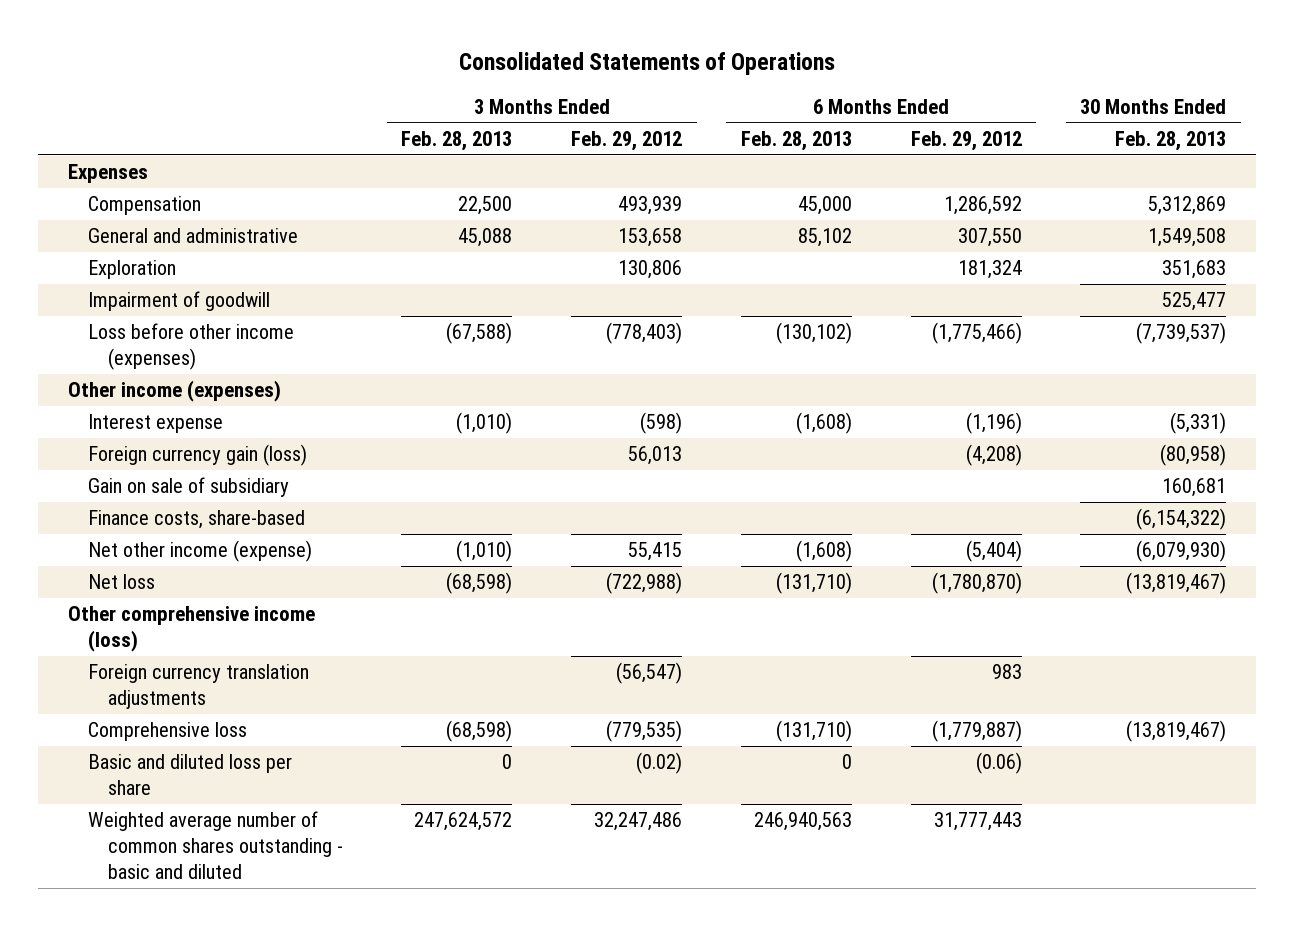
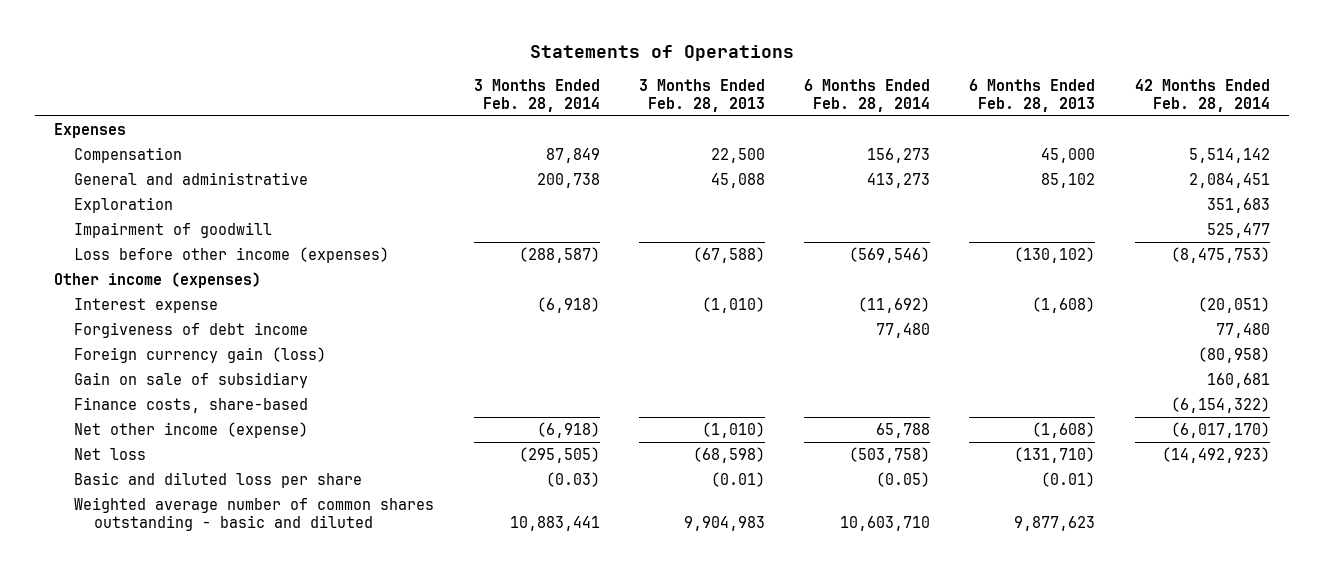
- Consolidated Statements of Operations
+ Statements of Operations
- | 3 Months Ended Feb. 28, 2013 | 3 Months Ended Feb. 29, 2012 | 6 Months Ended Feb. 28, 2013 | 6 Months Ended Feb. 29, 2012 | 30 Months Ended Feb. 28, 2013
+ | 3 Months Ended Feb. 28, 2014 | 3 Months Ended Feb. 28, 2013 | 6 Months Ended Feb. 28, 2014 | 6 Months Ended Feb. 28, 2013 | 42 Months Ended Feb. 28, 2014
+ Forgiveness of debt income | | | 77,480 | | 77,480
- Other comprehensive income (loss)
- Foreign currency translation adjustments | | (56,547) | | 983 |
- Comprehensive loss | (68,598) | (779,535) | (131,710) | (1,779,887) | (13,819,467)
- Basic and diluted loss per share | 0 | (0.02) | 0 | (0.06) |
- Weighted average number of common shares outstanding - basic and diluted | 247,624,572 | 32,247,486 | 246,940,563 | 31,777,443 |
+ Basic and diluted loss per share | (0.03) | (0.01) | (0.05) | (0.01) |
+ Weighted average number of common shares outstanding - basic and diluted | 10,883,441 | 9,904,983 | 10,603,710 | 9,877,623 |

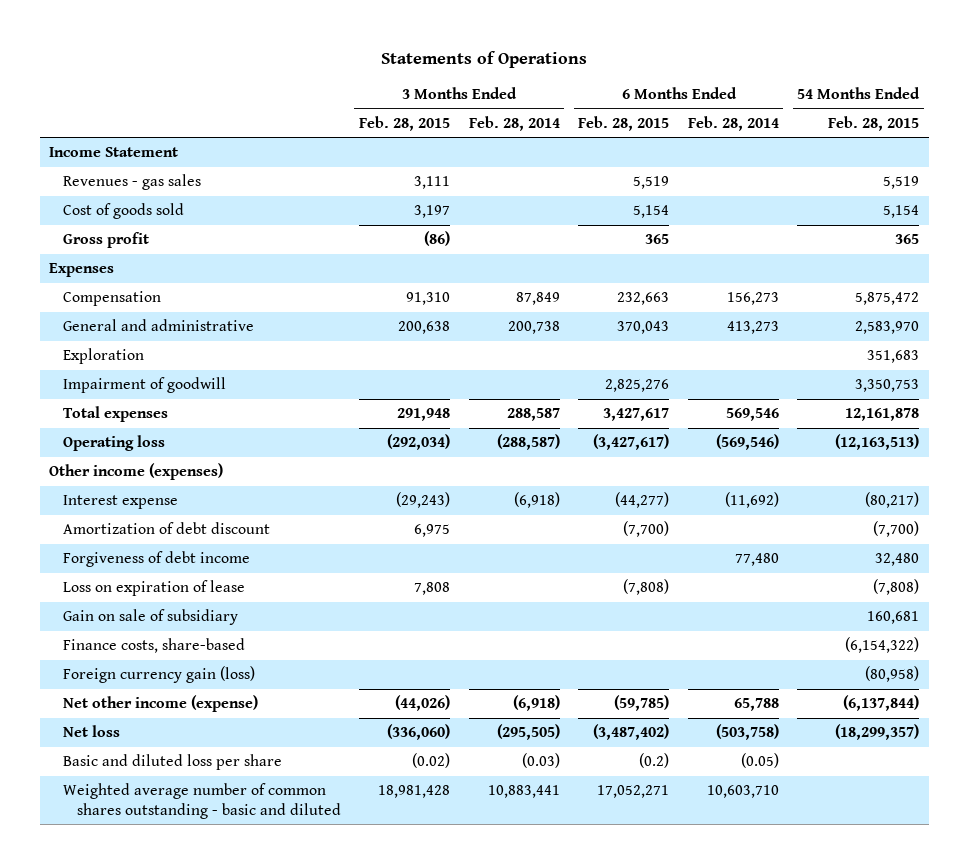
- | 3 Months Ended Feb. 28, 2014 | 3 Months Ended Feb. 28, 2013 | 6 Months Ended Feb. 28, 2014 | 6 Months Ended Feb. 28, 2013 | 42 Months Ended Feb. 28, 2014
+ | 3 Months Ended Feb. 28, 2015 | 3 Months Ended Feb. 28, 2014 | 6 Months Ended Feb. 28, 2015 | 6 Months Ended Feb. 28, 2014 | 54 Months Ended Feb. 28, 2015
+ Income Statement
+ Revenues - gas sales | 3,111 | | 5,519 | | 5,519
+ Cost of goods sold | 3,197 | | 5,154 | | 5,154
+ Gross profit | (86) | | 365 | | 365
- Loss before other income (expenses) | (288,587) | (67,588) | (569,546) | (130,102) | (8,475,753)
+ Total expenses | 291,948 | 288,587 | 3,427,617 | 569,546 | 12,161,878
+ Operating loss | (292,034) | (288,587) | (3,427,617) | (569,546) | (12,163,513)
+ Amortization of debt discount | 6,975 | | (7,700) | | (7,700)
+ Loss on expiration of lease | 7,808 | | (7,808) | | (7,808)
moved down: Foreign currency gain (loss) | | | | | (80,958)

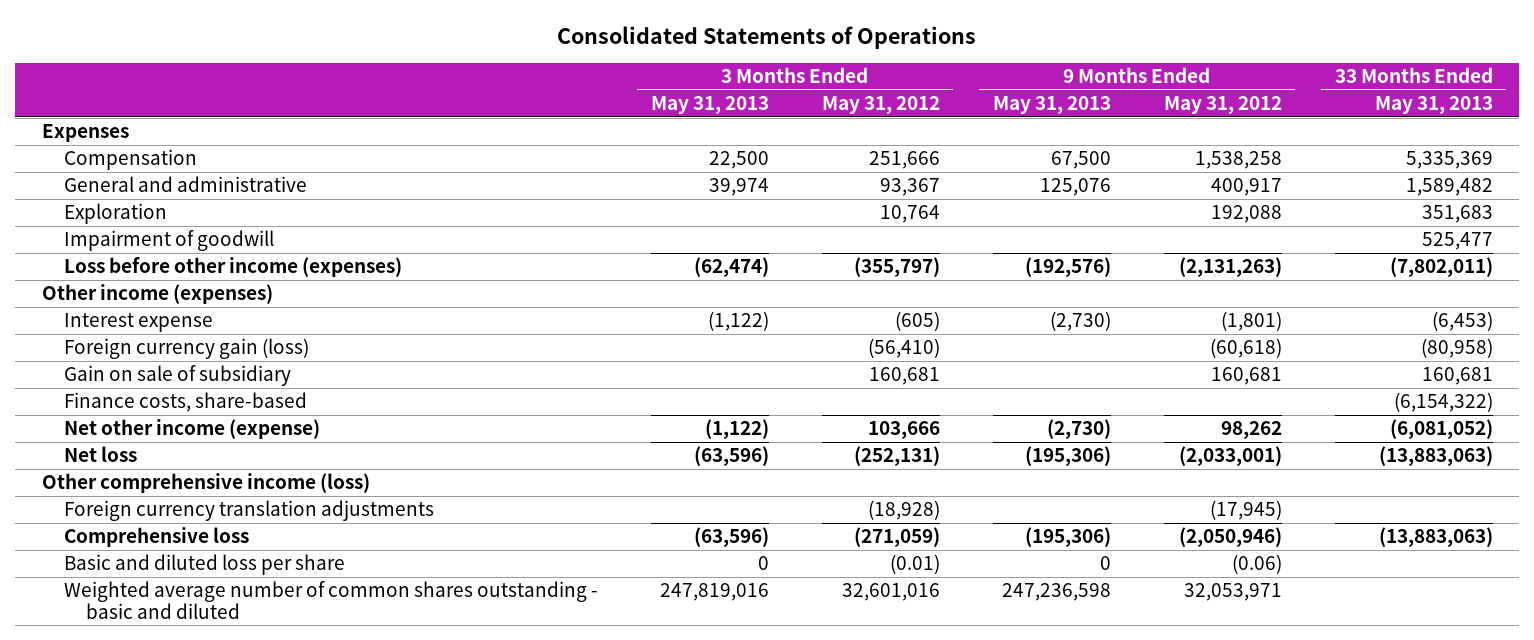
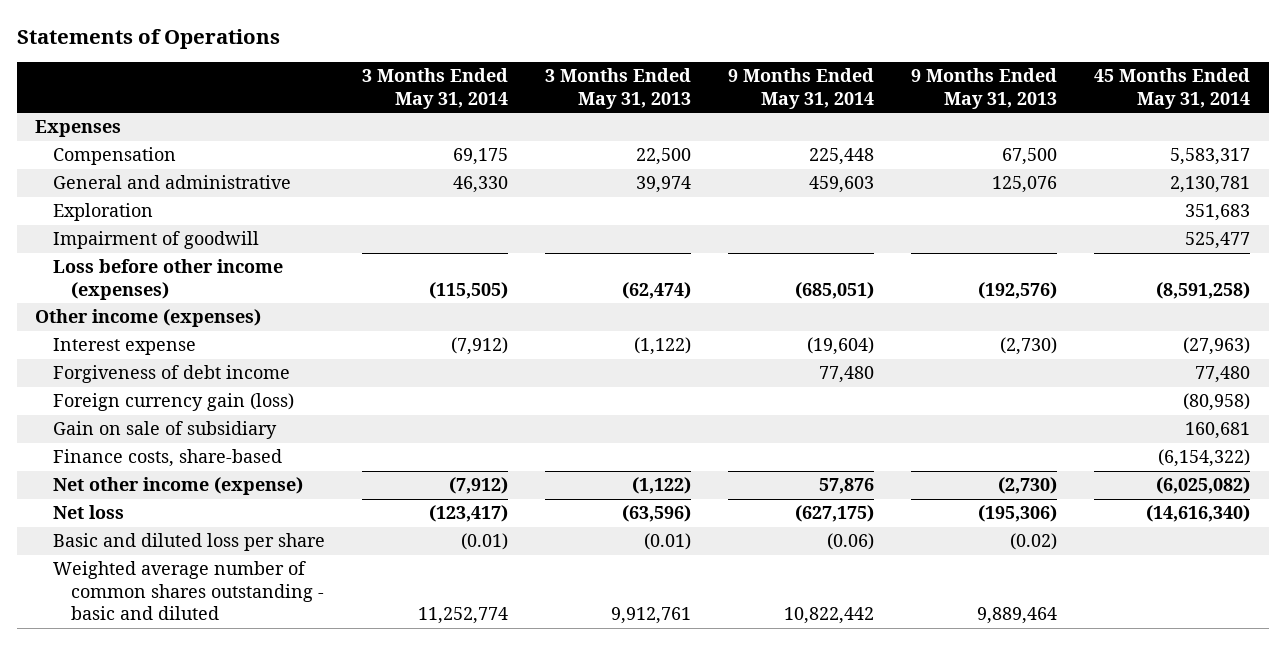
- Consolidated Statements of Operations
+ Statements of Operations
- | 3 Months Ended May 31, 2013 | 3 Months Ended May 31, 2012 | 9 Months Ended May 31, 2013 | 9 Months Ended May 31, 2012 | 33 Months Ended May 31, 2013
+ | 3 Months Ended May 31, 2014 | 3 Months Ended May 31, 2013 | 9 Months Ended May 31, 2014 | 9 Months Ended May 31, 2013 | 45 Months Ended May 31, 2014
+ Forgiveness of debt income | | | 77,480 | | 77,480
- Other comprehensive income (loss)
- Foreign currency translation adjustments | | (18,928) | | (17,945) |
- Comprehensive loss | (63,596) | (271,059) | (195,306) | (2,050,946) | (13,883,063)
- Basic and diluted loss per share | 0 | (0.01) | 0 | (0.06) |
- Weighted average number of common shares outstanding - basic and diluted | 247,819,016 | 32,601,016 | 247,236,598 | 32,053,971 |
+ Basic and diluted loss per share | (0.01) | (0.01) | (0.06) | (0.02) |
+ Weighted average number of common shares outstanding - basic and diluted | 11,252,774 | 9,912,761 | 10,822,442 | 9,889,464 |

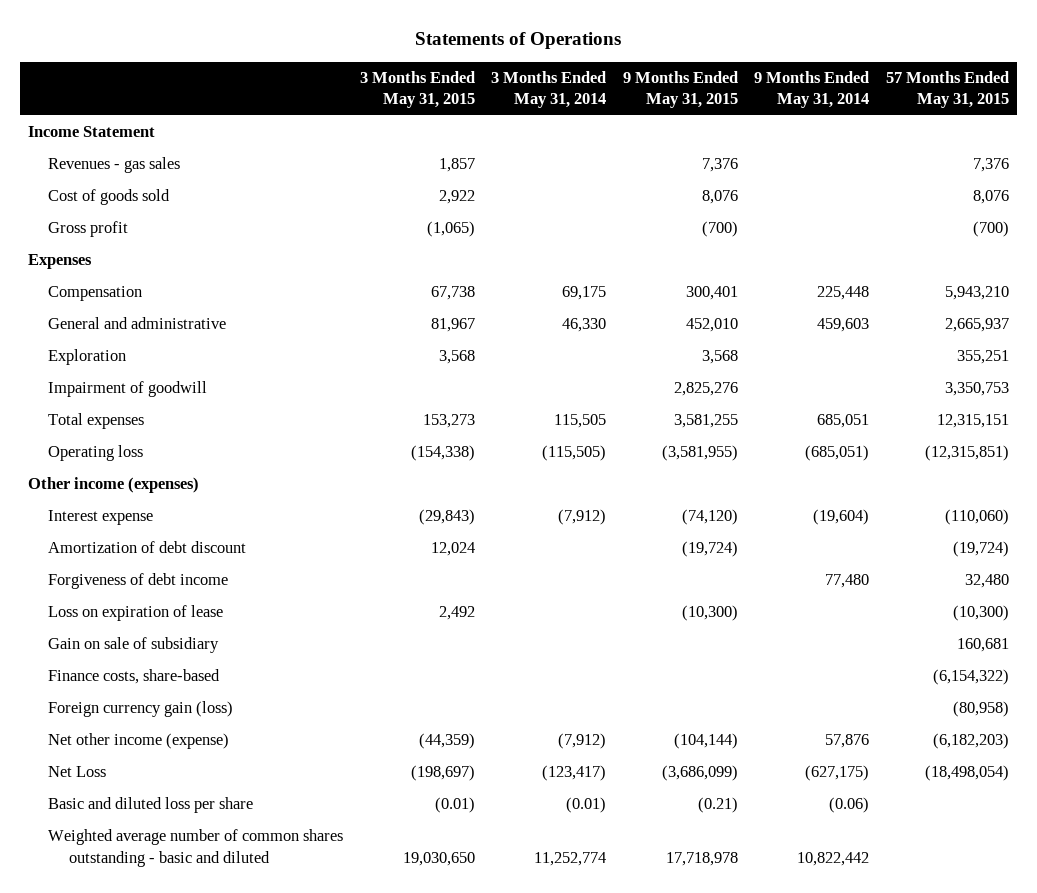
- | 3 Months Ended May 31, 2014 | 3 Months Ended May 31, 2013 | 9 Months Ended May 31, 2014 | 9 Months Ended May 31, 2013 | 45 Months Ended May 31, 2014
+ | 3 Months Ended May 31, 2015 | 3 Months Ended May 31, 2014 | 9 Months Ended May 31, 2015 | 9 Months Ended May 31, 2014 | 57 Months Ended May 31, 2015
+ Income Statement
+ Revenues - gas sales | 1,857 | | 7,376 | | 7,376
+ Cost of goods sold | 2,922 | | 8,076 | | 8,076
+ Gross profit | (1,065) | | (700) | | (700)
- Loss before other income (expenses) | (115,505) | (62,474) | (685,051) | (192,576) | (8,591,258)
+ Total expenses | 153,273 | 115,505 | 3,581,255 | 685,051 | 12,315,151
+ Operating loss | (154,338) | (115,505) | (3,581,955) | (685,051) | (12,315,851)
+ Amortization of debt discount | 12,024 | | (19,724) | | (19,724)
+ Loss on expiration of lease | 2,492 | | (10,300) | | (10,300)
moved down: Foreign currency gain (loss) | | | | | (80,958)
- Net loss | (123,417) | (63,596) | (627,175) | (195,306) | (14,616,340)
+ Net Loss | (198,697) | (123,417) | (3,686,099) | (627,175) | (18,498,054)

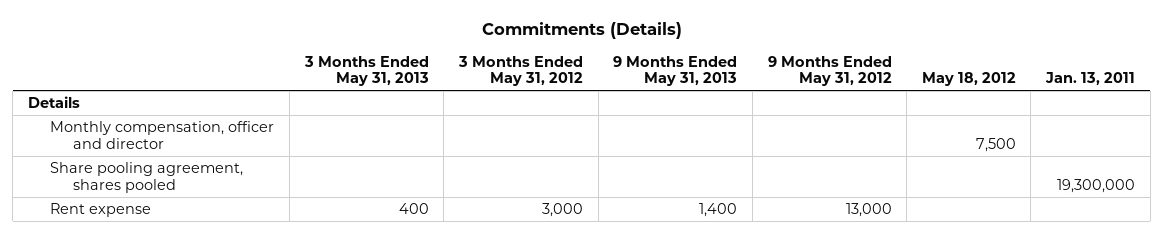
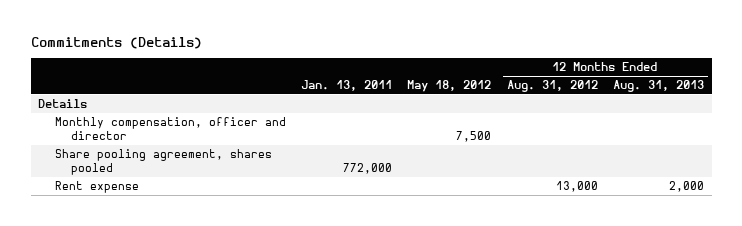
- | 3 Months Ended May 31, 2013 | 3 Months Ended May 31, 2012 | 9 Months Ended May 31, 2013 | 9 Months Ended May 31, 2012 | May 18, 2012 | Jan. 13, 2011
+ | Jan. 13, 2011 | May 18, 2012 | 12 Months Ended Aug. 31, 2012 | 12 Months Ended Aug. 31, 2013
- Share pooling agreement, shares pooled | | | | | | 19,300,000
+ Share pooling agreement, shares pooled | 772,000 | | |

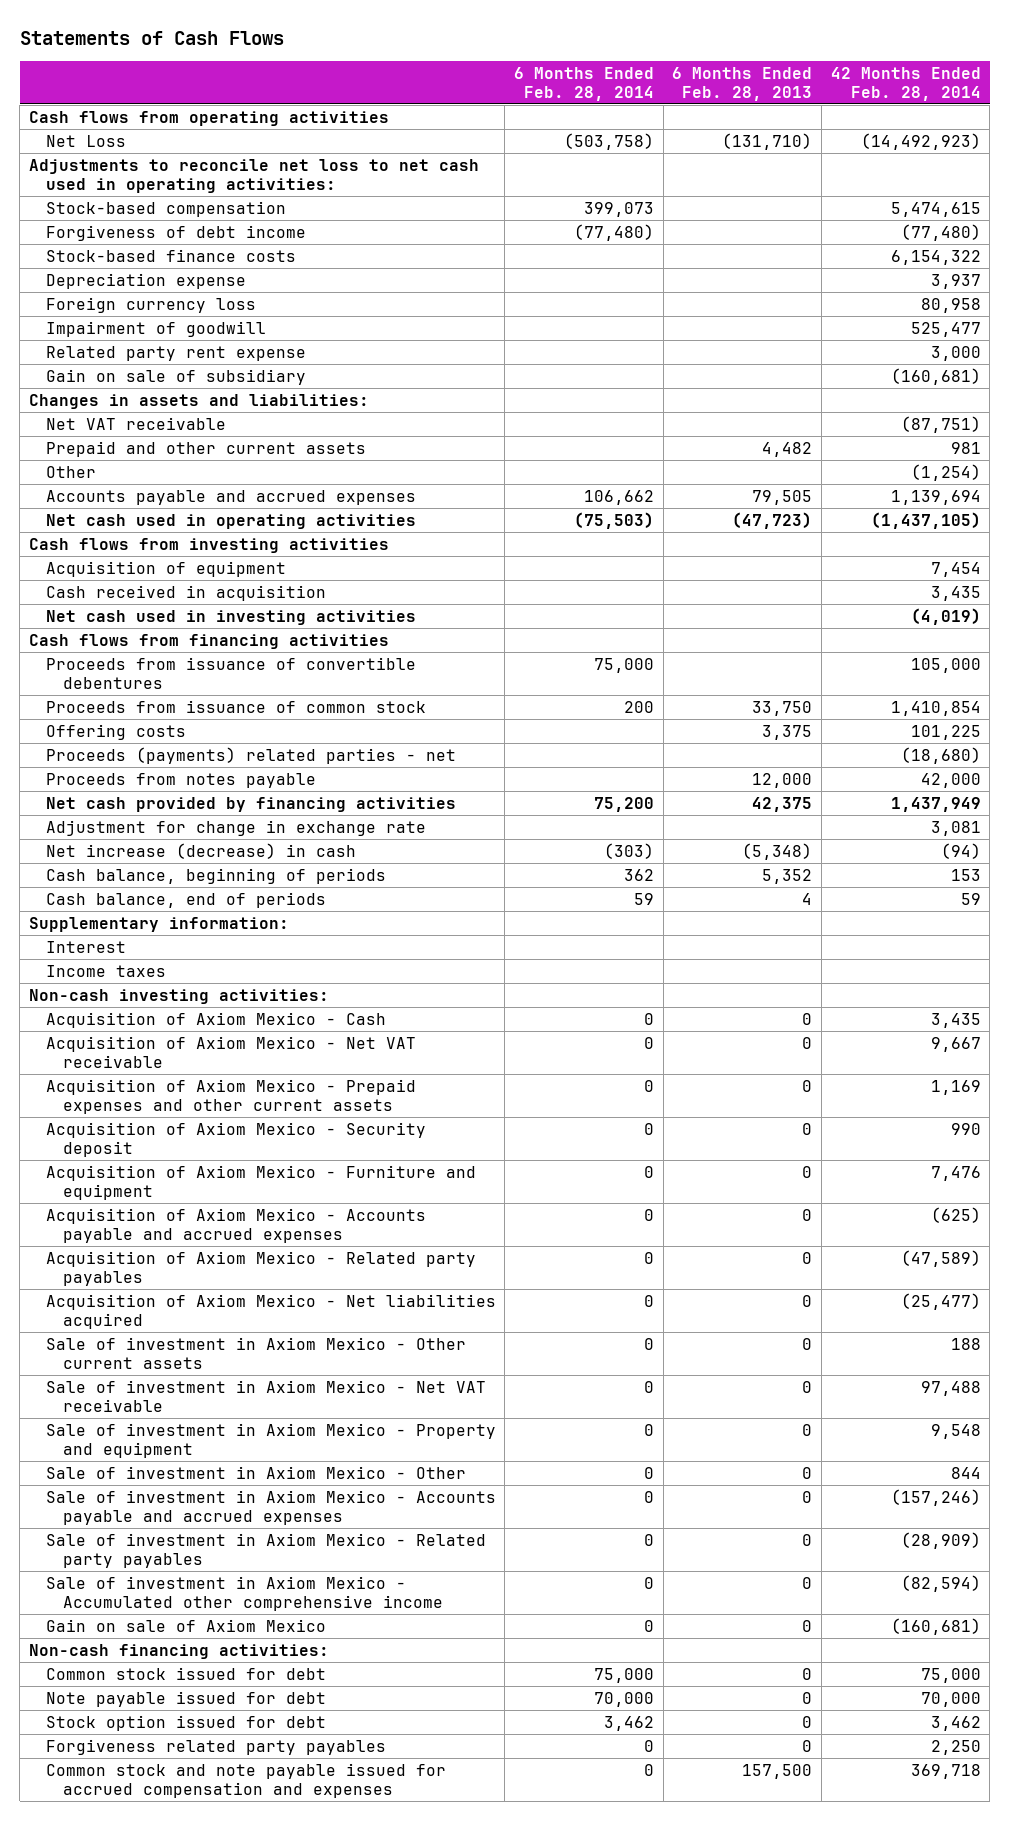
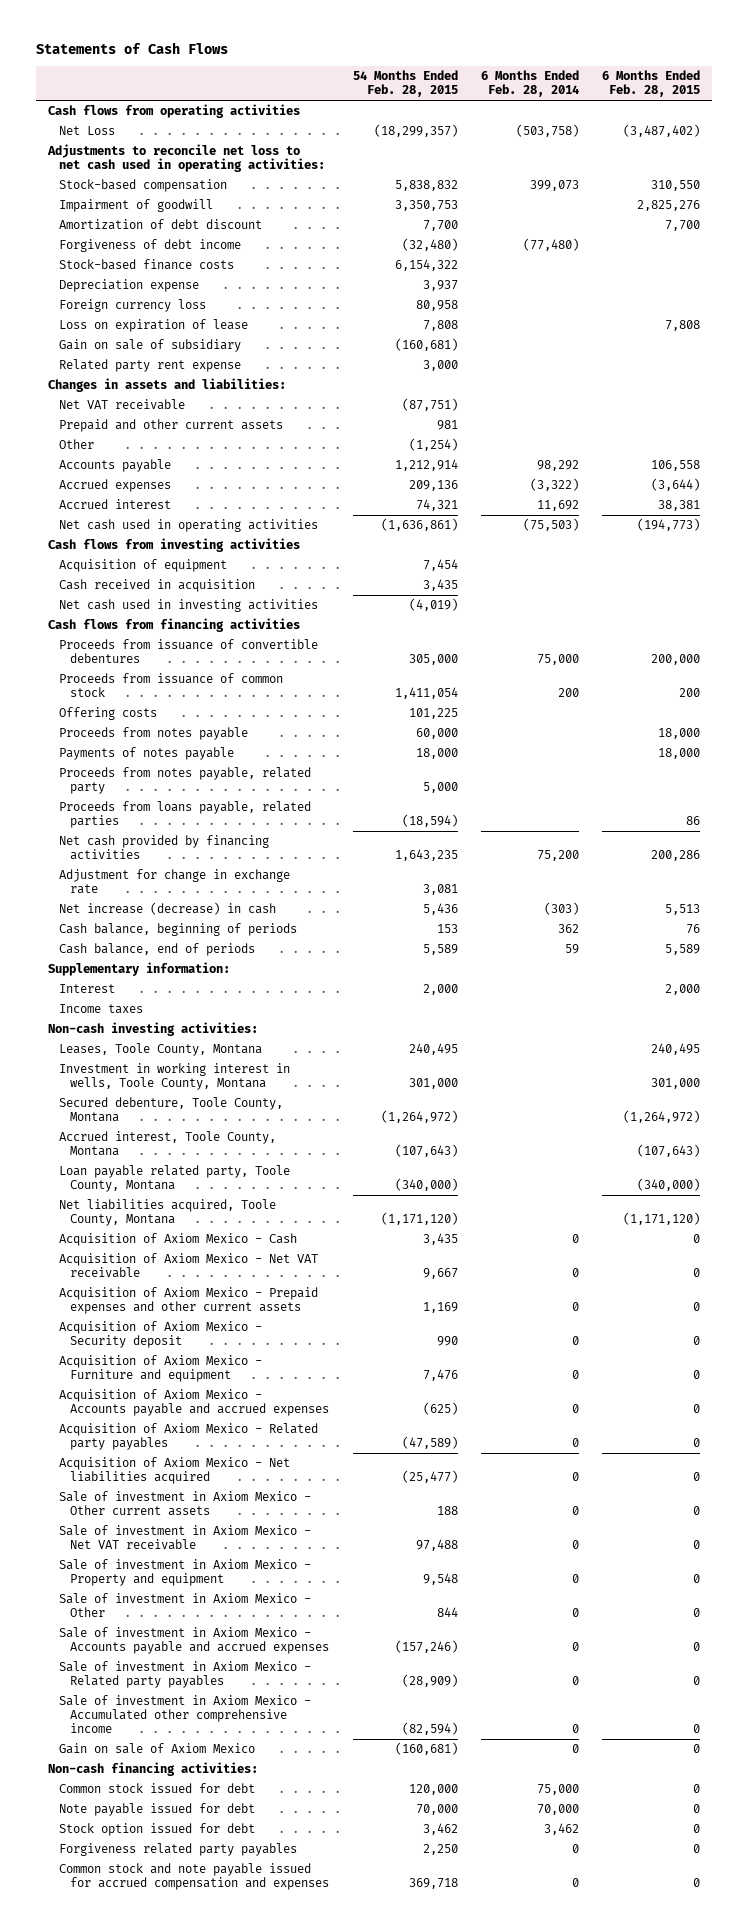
- | 6 Months Ended Feb. 28, 2014 | 6 Months Ended Feb. 28, 2013 | 42 Months Ended Feb. 28, 2014
+ | 54 Months Ended Feb. 28, 2015 | 6 Months Ended Feb. 28, 2014 | 6 Months Ended Feb. 28, 2015
moved up: Impairment of goodwill | 3,350,753 | | 2,825,276
+ Amortization of debt discount | 7,700 | | 7,700
+ Loss on expiration of lease | 7,808 | | 7,808
moved down: Related party rent expense | 3,000 | |
- Accounts payable and accrued expenses | 106,662 | 79,505 | 1,139,694
+ Accounts payable | 1,212,914 | 98,292 | 106,558
+ Accrued expenses | 209,136 | (3,322) | (3,644)
+ Accrued interest | 74,321 | 11,692 | 38,381
- Proceeds (payments) related parties - net | | | (18,680)
+ Payments of notes payable | 18,000 | | 18,000
+ Proceeds from notes payable, related party | 5,000 | |
+ Proceeds from loans payable, related parties | (18,594) | | 86
+ Leases, Toole County, Montana | 240,495 | | 240,495
+ Investment in working interest in wells, Toole County, Montana | 301,000 | | 301,000
+ Secured debenture, Toole County, Montana | (1,264,972) | | (1,264,972)
+ Accrued interest, Toole County, Montana | (107,643) | | (107,643)
+ Loan payable related party, Toole County, Montana | (340,000) | | (340,000)
+ Net liabilities acquired, Toole County, Montana | (1,171,120) | | (1,171,120)

